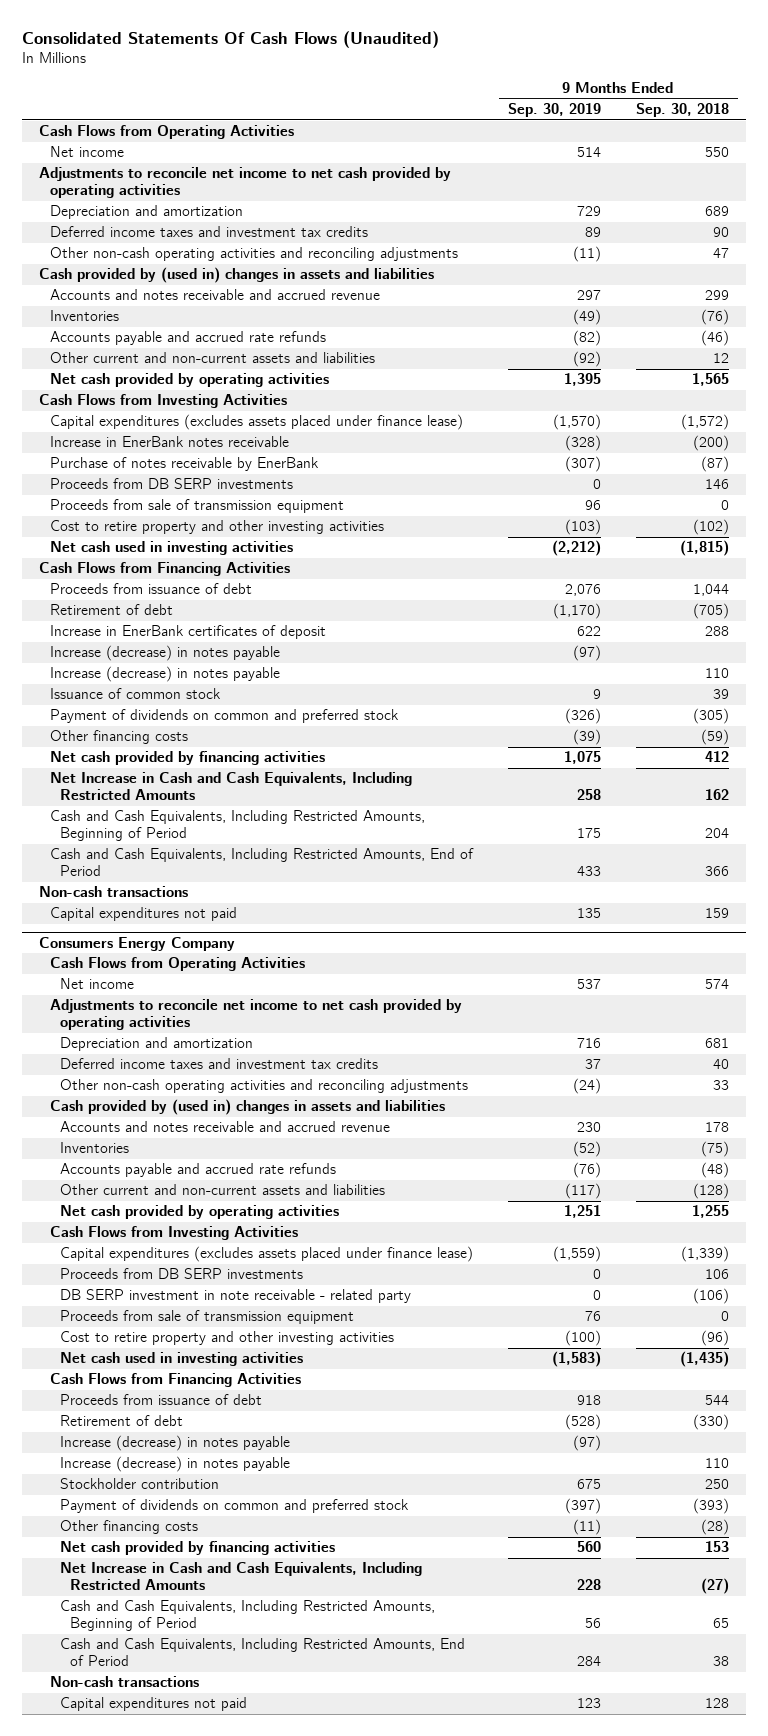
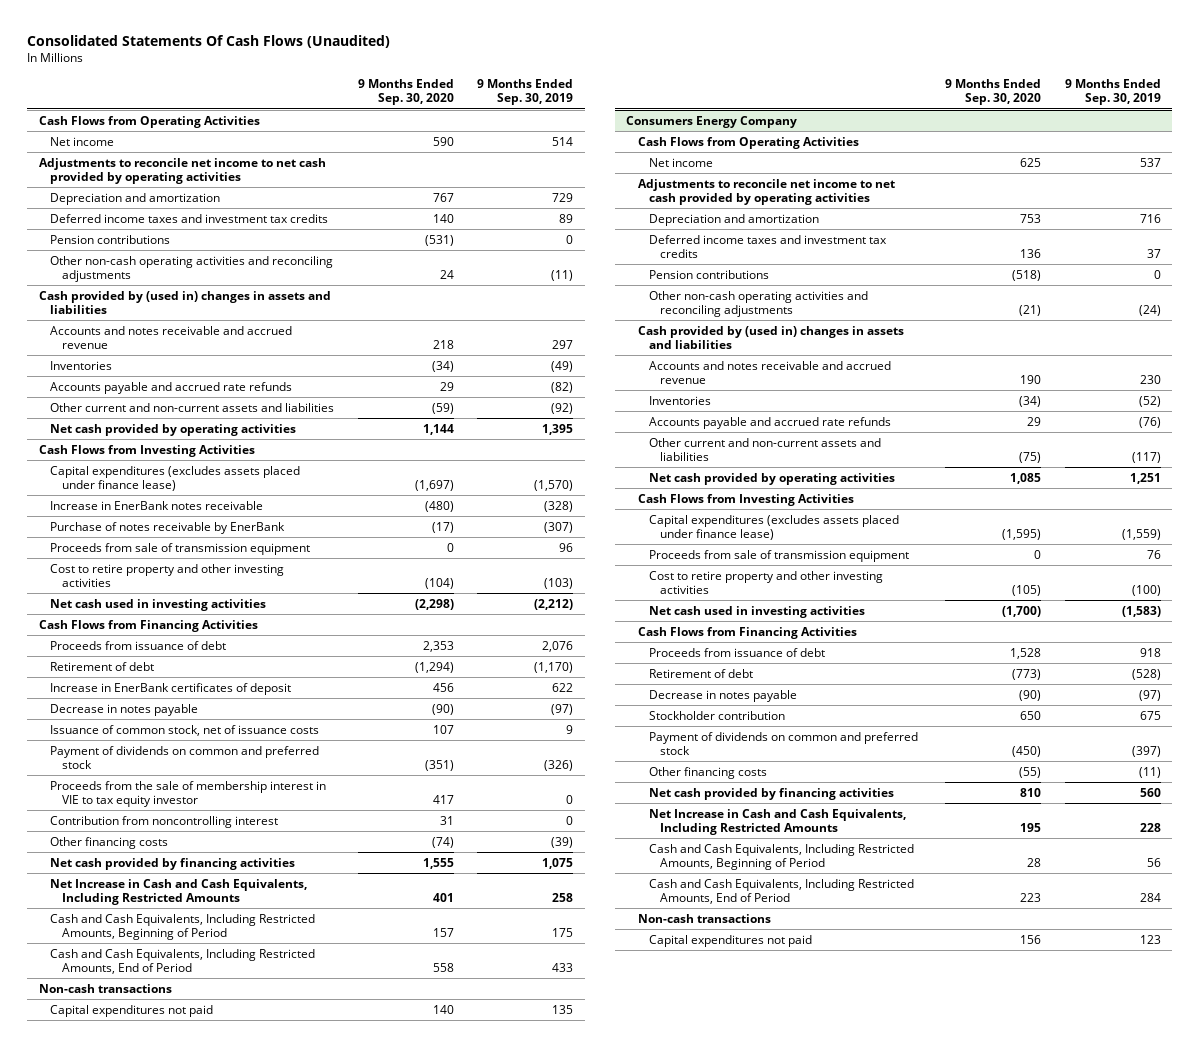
- | 9 Months Ended Sep. 30, 2019 | 9 Months Ended Sep. 30, 2018
+ | 9 Months Ended Sep. 30, 2020 | 9 Months Ended Sep. 30, 2019
+ Pension contributions | (531) | 0
- Proceeds from DB SERP investments | 0 | 146
- Increase (decrease) in notes payable | (97) |
- Increase (decrease) in notes payable | | 110
- Issuance of common stock | 9 | 39
+ Decrease in notes payable | (90) | (97)
+ Issuance of common stock, net of issuance costs | 107 | 9
+ Proceeds from the sale of membership interest in VIE to tax equity investor | 417 | 0
+ Contribution from noncontrolling interest | 31 | 0
@ Consumers Energy Company
+ Pension contributions | (518) | 0
- Proceeds from DB SERP investments | 0 | 106
- DB SERP investment in note receivable - related party | 0 | (106)
- Increase (decrease) in notes payable | (97) |
- Increase (decrease) in notes payable | | 110
+ Decrease in notes payable | (90) | (97)

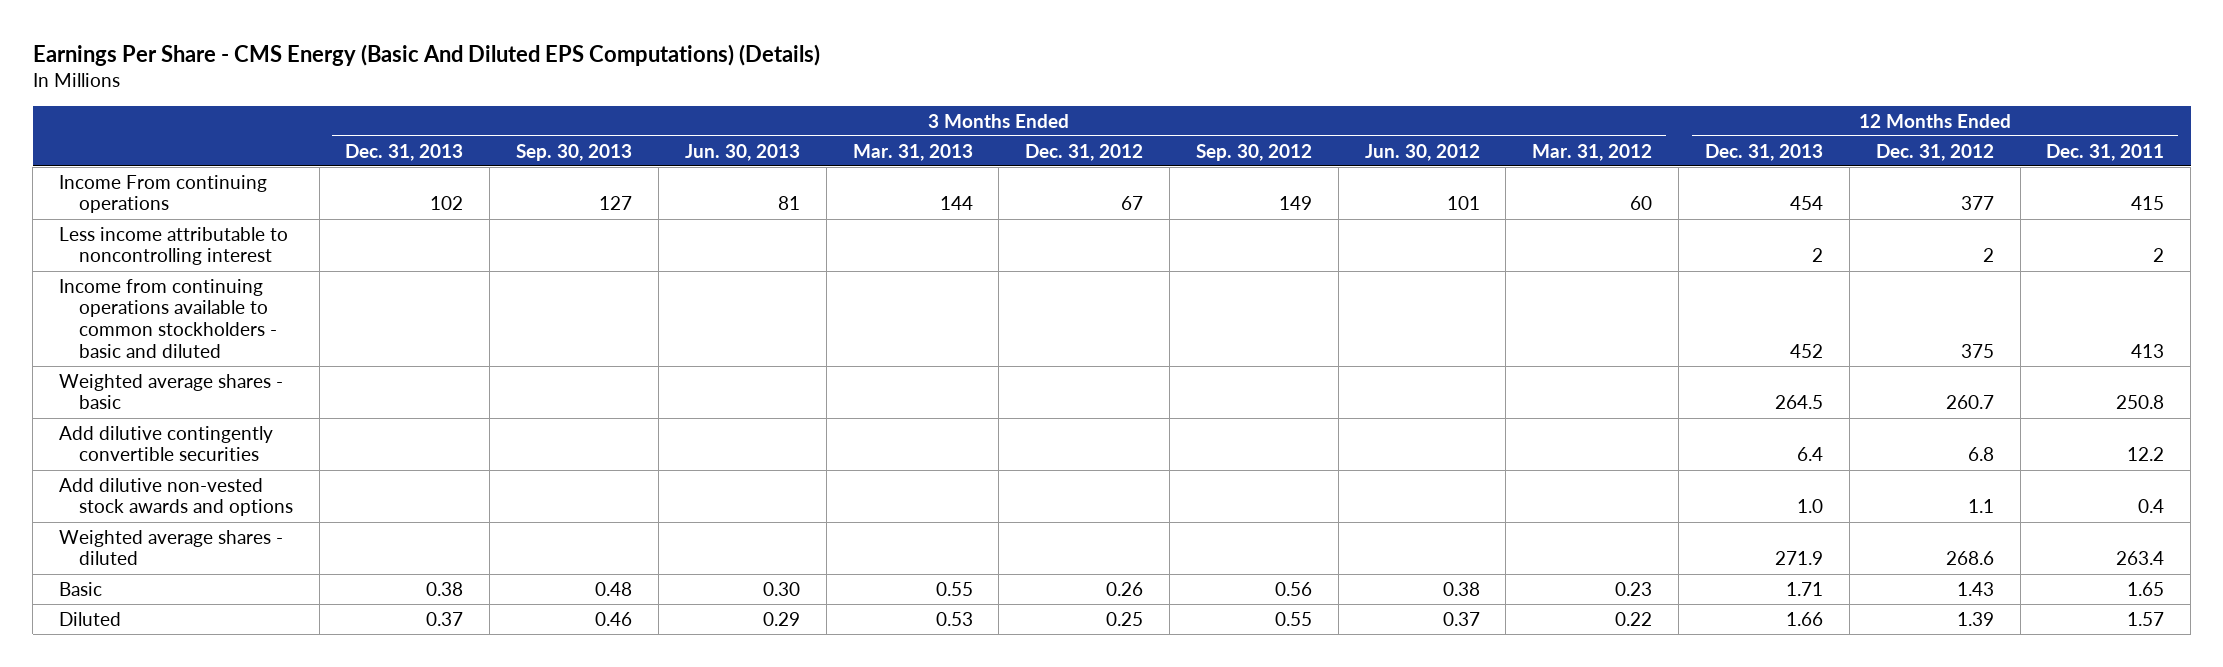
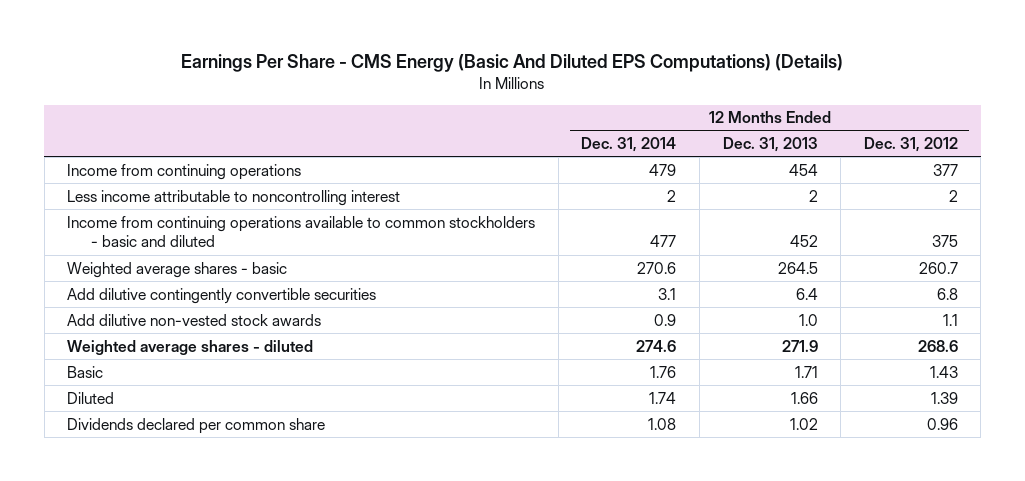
- | 3 Months Ended Dec. 31, 2013 | 3 Months Ended Sep. 30, 2013 | 3 Months Ended Jun. 30, 2013 | 3 Months Ended Mar. 31, 2013 | 3 Months Ended Dec. 31, 2012 | 3 Months Ended Sep. 30, 2012 | 3 Months Ended Jun. 30, 2012 | 3 Months Ended Mar. 31, 2012 | 12 Months Ended Dec. 31, 2013 | 12 Months Ended Dec. 31, 2012 | 12 Months Ended Dec. 31, 2011
+ | 12 Months Ended Dec. 31, 2014 | 12 Months Ended Dec. 31, 2013 | 12 Months Ended Dec. 31, 2012
- Income From continuing operations | 102 | 127 | 81 | 144 | 67 | 149 | 101 | 60 | 454 | 377 | 415
+ Income from continuing operations | 479 | 454 | 377
- Add dilutive non-vested stock awards and options | | | | | | | | | 1.0 | 1.1 | 0.4
+ Add dilutive non-vested stock awards | 0.9 | 1.0 | 1.1
+ Dividends declared per common share | 1.08 | 1.02 | 0.96

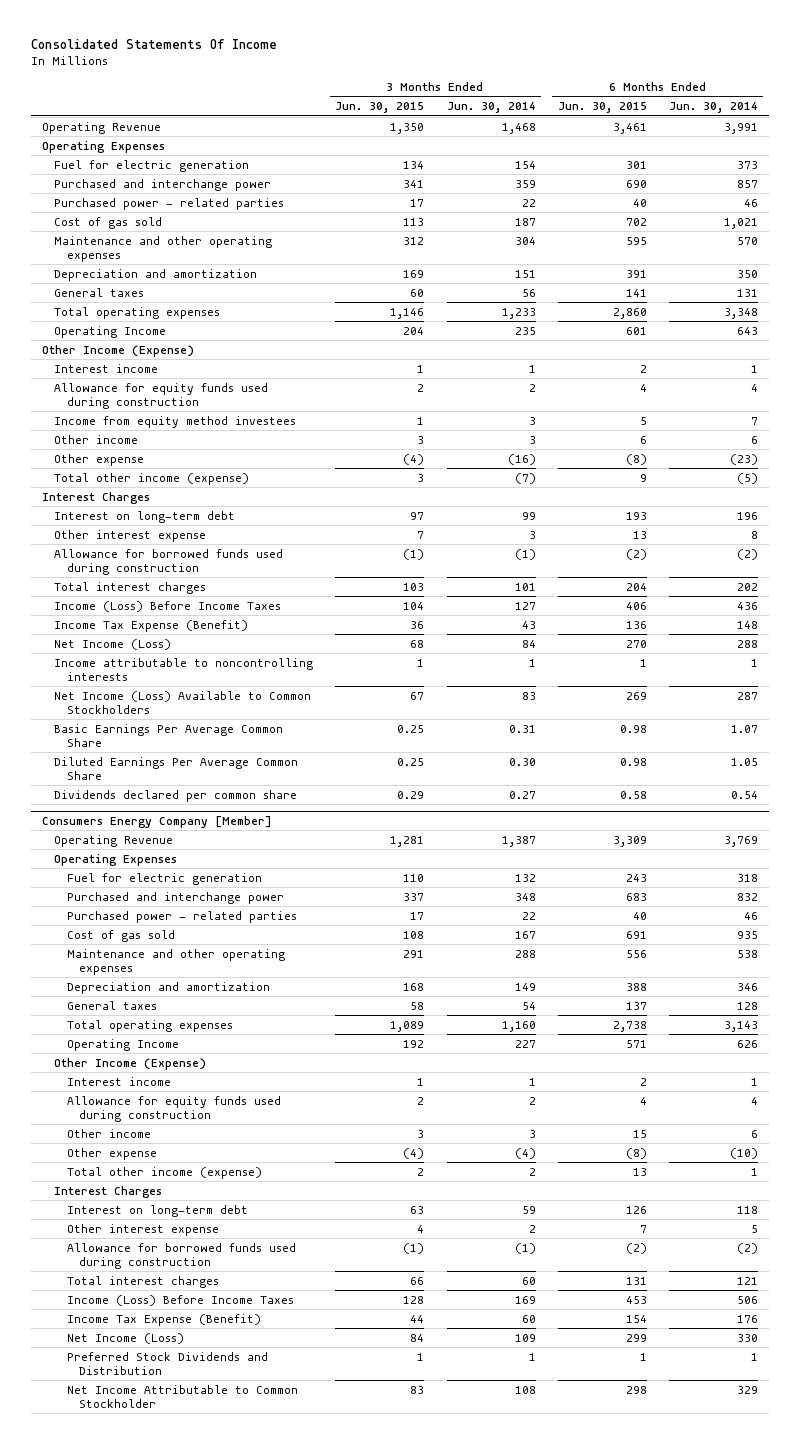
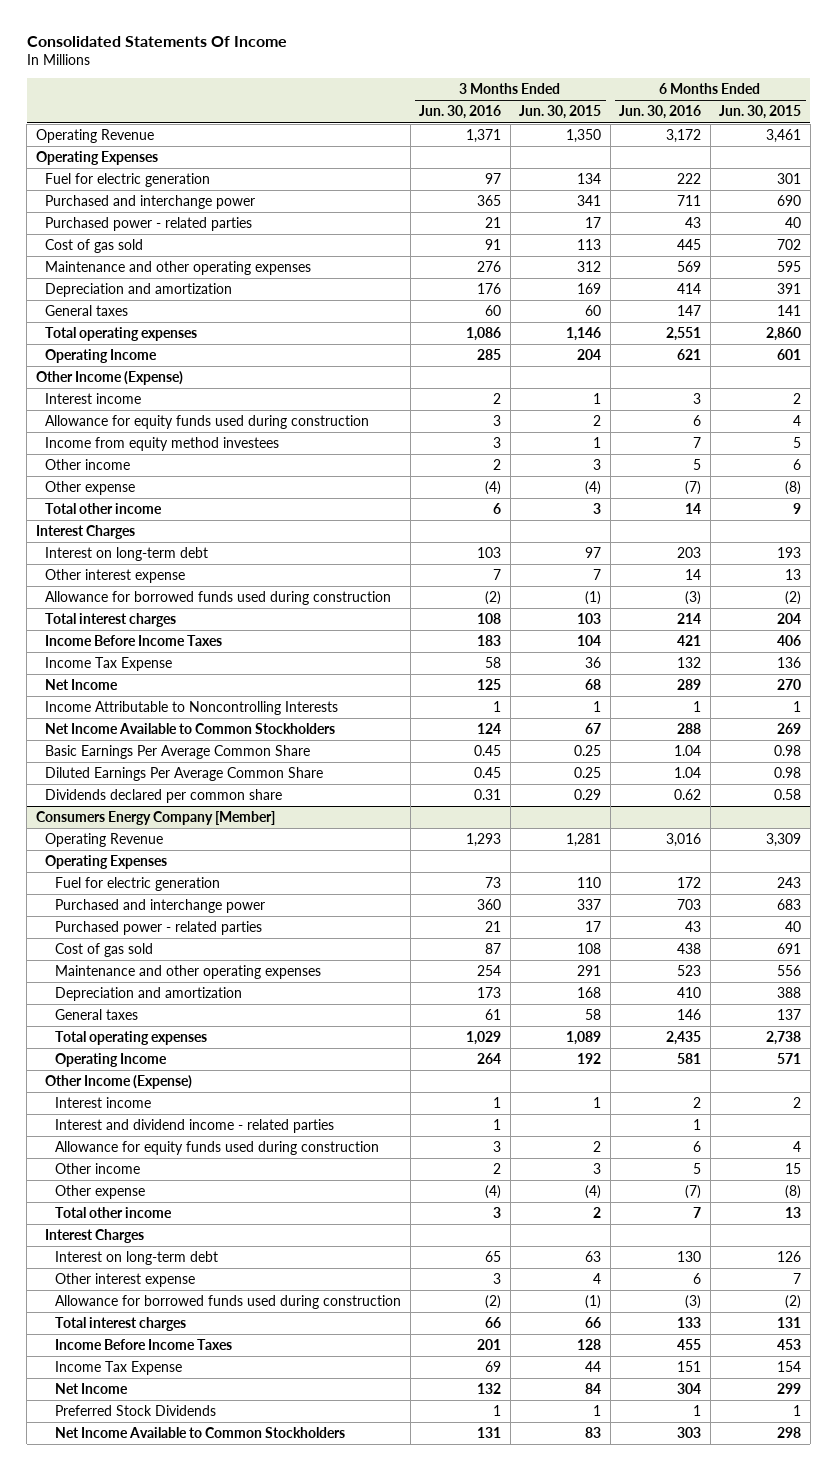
- | 3 Months Ended Jun. 30, 2015 | 3 Months Ended Jun. 30, 2014 | 6 Months Ended Jun. 30, 2015 | 6 Months Ended Jun. 30, 2014
+ | 3 Months Ended Jun. 30, 2016 | 3 Months Ended Jun. 30, 2015 | 6 Months Ended Jun. 30, 2016 | 6 Months Ended Jun. 30, 2015
- Total other income (expense) | 3 | (7) | 9 | (5)
+ Total other income | 6 | 3 | 14 | 9
- Income (Loss) Before Income Taxes | 104 | 127 | 406 | 436
- Income Tax Expense (Benefit) | 36 | 43 | 136 | 148
- Net Income (Loss) | 68 | 84 | 270 | 288
- Income attributable to noncontrolling interests | 1 | 1 | 1 | 1
- Net Income (Loss) Available to Common Stockholders | 67 | 83 | 269 | 287
+ Income Before Income Taxes | 183 | 104 | 421 | 406
+ Income Tax Expense | 58 | 36 | 132 | 136
+ Net Income | 125 | 68 | 289 | 270
+ Income Attributable to Noncontrolling Interests | 1 | 1 | 1 | 1
+ Net Income Available to Common Stockholders | 124 | 67 | 288 | 269
@ Consumers Energy Company [Member]
+ Interest and dividend income - related parties | 1 | | 1 |
- Total other income (expense) | 2 | 2 | 13 | 1
+ Total other income | 3 | 2 | 7 | 13
- Income (Loss) Before Income Taxes | 128 | 169 | 453 | 506
- Income Tax Expense (Benefit) | 44 | 60 | 154 | 176
- Net Income (Loss) | 84 | 109 | 299 | 330
- Preferred Stock Dividends and Distribution | 1 | 1 | 1 | 1
- Net Income Attributable to Common Stockholder | 83 | 108 | 298 | 329
+ Income Before Income Taxes | 201 | 128 | 455 | 453
+ Income Tax Expense | 69 | 44 | 151 | 154
+ Net Income | 132 | 84 | 304 | 299
+ Preferred Stock Dividends | 1 | 1 | 1 | 1
+ Net Income Available to Common Stockholders | 131 | 83 | 303 | 298

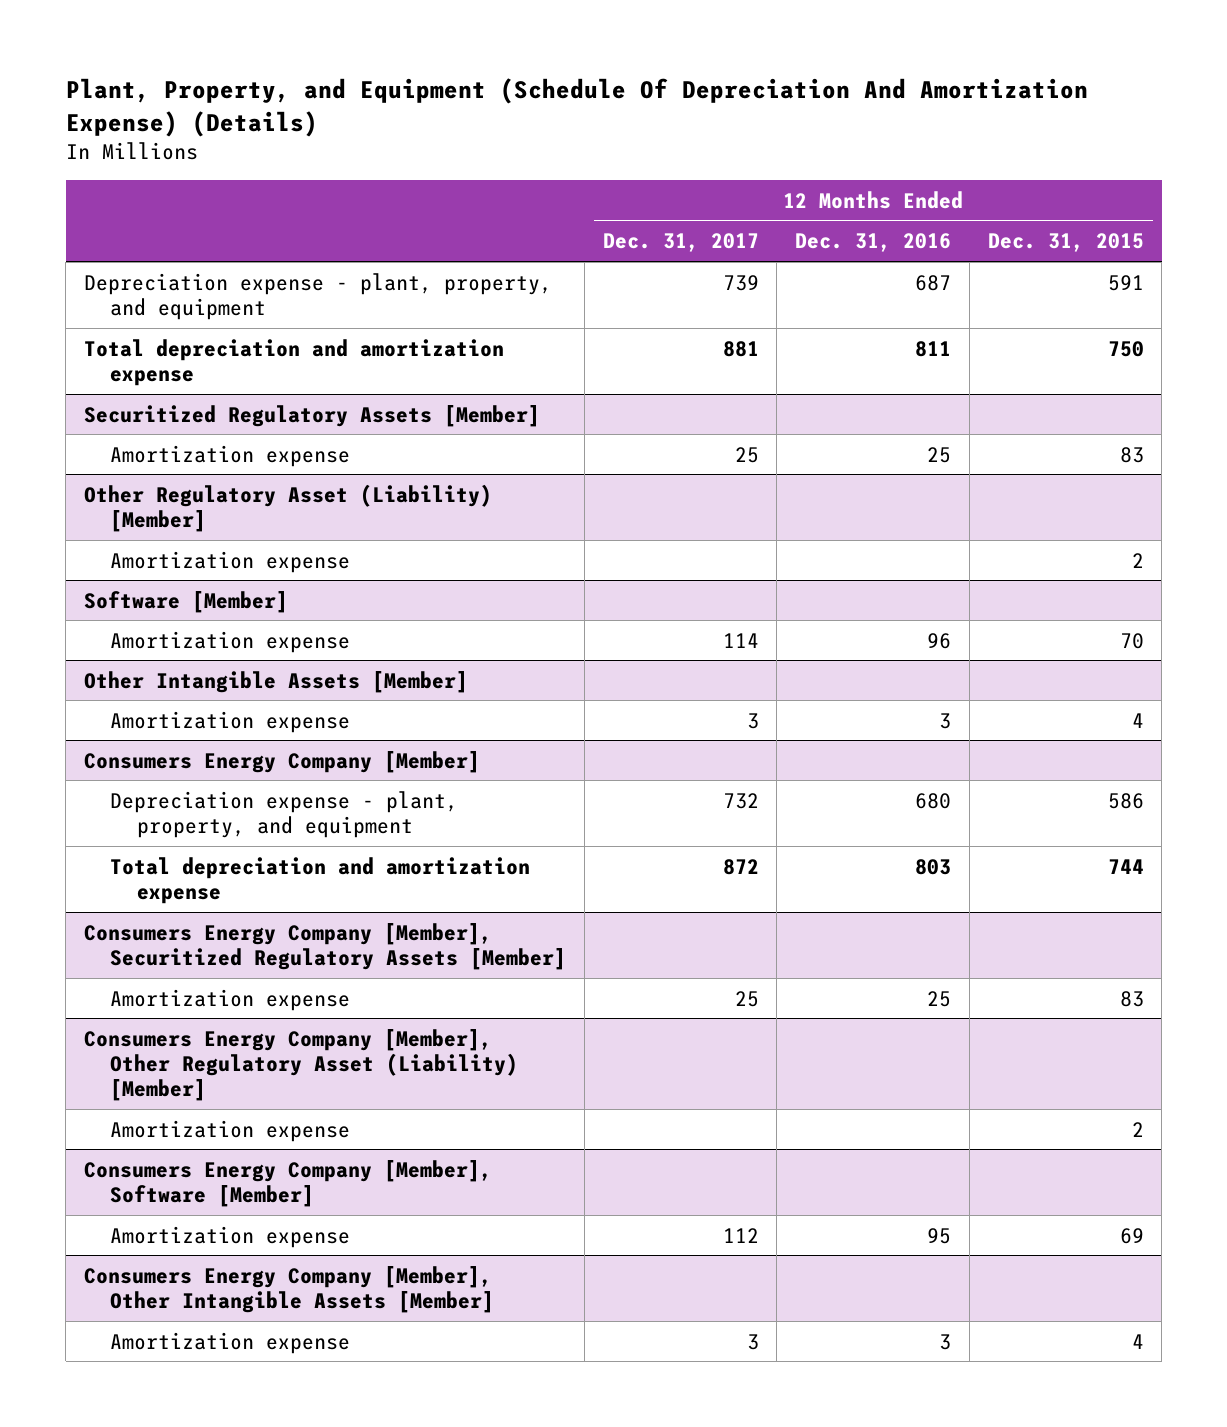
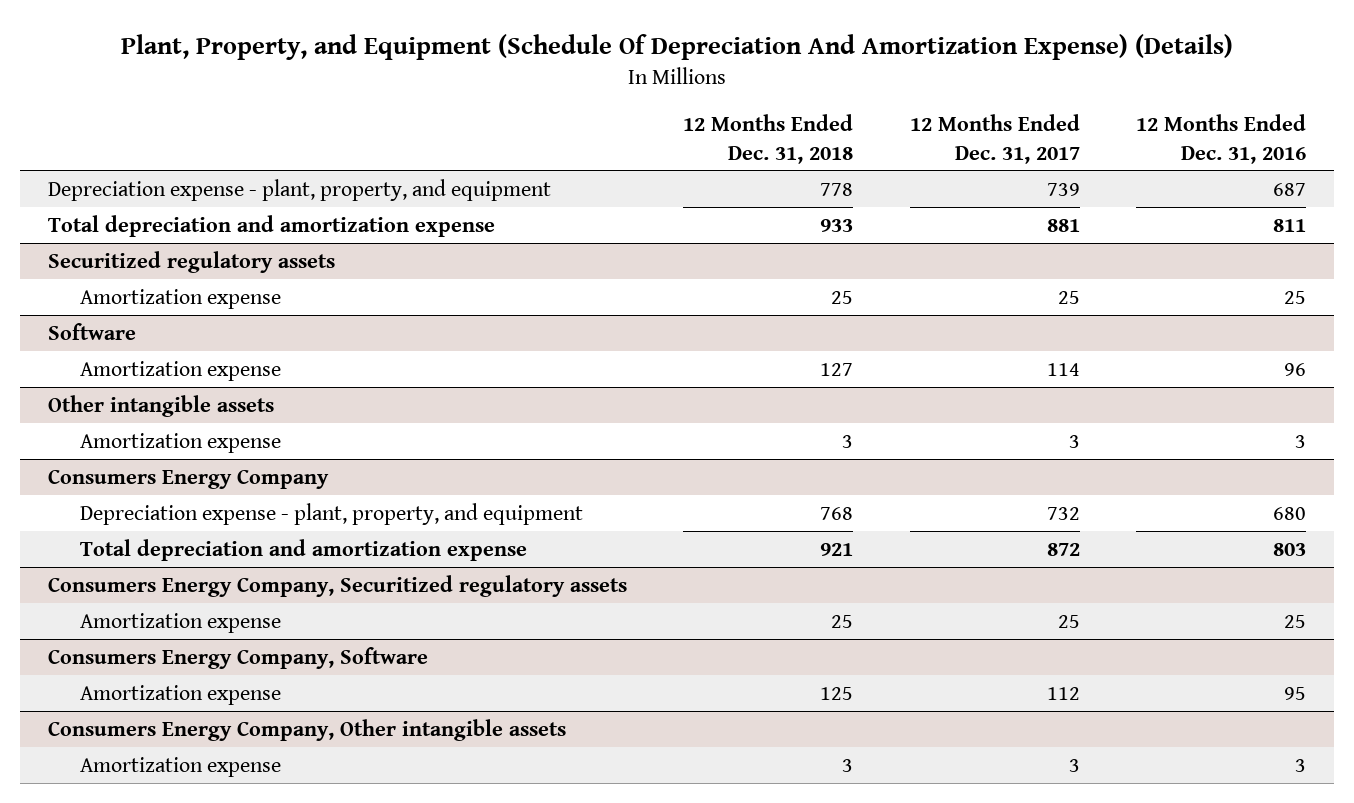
- | 12 Months Ended Dec. 31, 2017 | 12 Months Ended Dec. 31, 2016 | 12 Months Ended Dec. 31, 2015
+ | 12 Months Ended Dec. 31, 2018 | 12 Months Ended Dec. 31, 2017 | 12 Months Ended Dec. 31, 2016
- Securitized Regulatory Assets [Member]
+ Securitized regulatory assets
- Other Regulatory Asset (Liability) [Member]
- Amortization expense | | | 2
- Software [Member]
+ Software
- Other Intangible Assets [Member]
+ Other intangible assets
- Consumers Energy Company [Member]
+ Consumers Energy Company
- Consumers Energy Company [Member], Securitized Regulatory Assets [Member]
+ Consumers Energy Company, Securitized regulatory assets
- Consumers Energy Company [Member], Other Regulatory Asset (Liability) [Member]
- Amortization expense | | | 2
- Consumers Energy Company [Member], Software [Member]
+ Consumers Energy Company, Software
- Consumers Energy Company [Member], Other Intangible Assets [Member]
+ Consumers Energy Company, Other intangible assets

